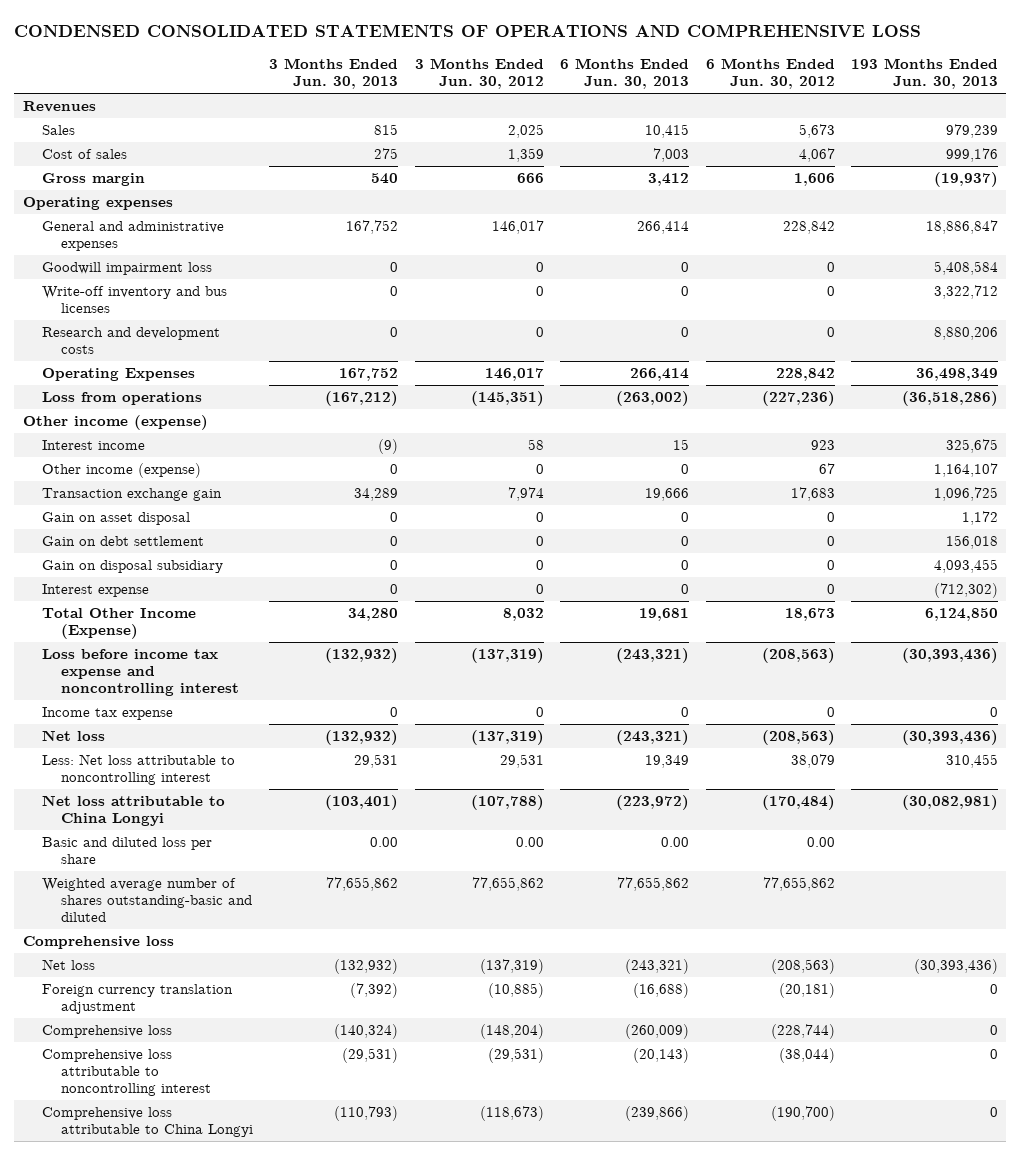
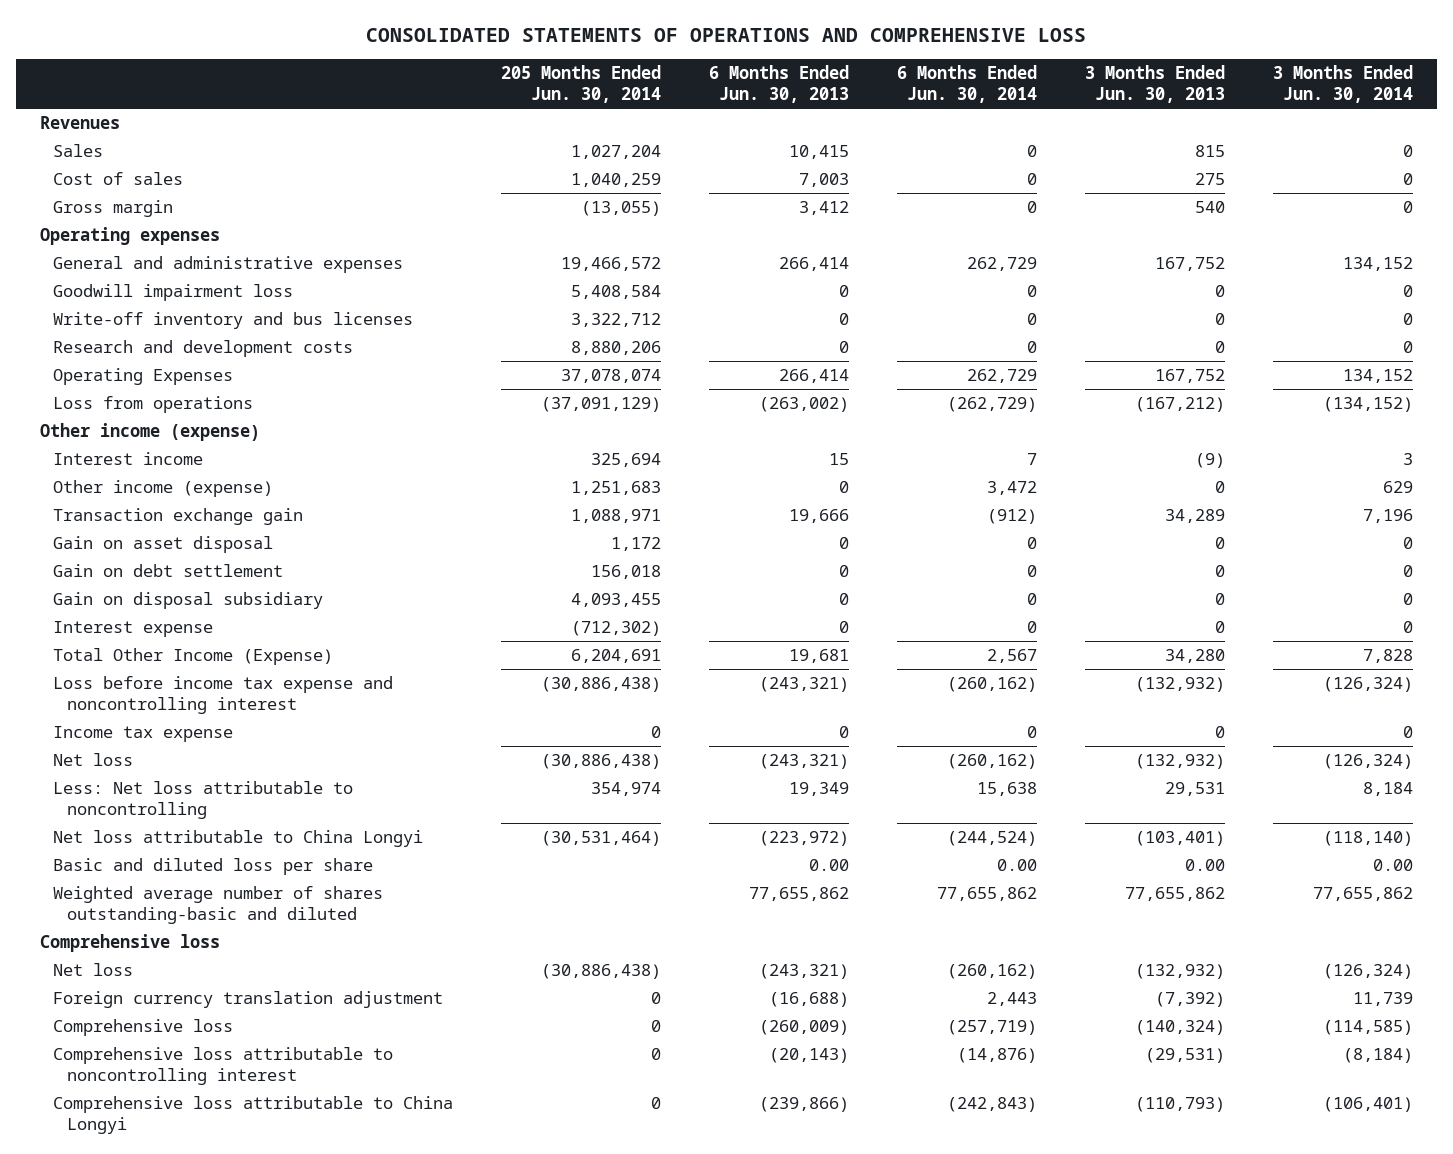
- CONDENSED CONSOLIDATED STATEMENTS OF OPERATIONS AND COMPREHENSIVE LOSS
+ CONSOLIDATED STATEMENTS OF OPERATIONS AND COMPREHENSIVE LOSS
- | 3 Months Ended Jun. 30, 2013 | 3 Months Ended Jun. 30, 2012 | 6 Months Ended Jun. 30, 2013 | 6 Months Ended Jun. 30, 2012 | 193 Months Ended Jun. 30, 2013
+ | 205 Months Ended Jun. 30, 2014 | 6 Months Ended Jun. 30, 2013 | 6 Months Ended Jun. 30, 2014 | 3 Months Ended Jun. 30, 2013 | 3 Months Ended Jun. 30, 2014
- Less: Net loss attributable to noncontrolling interest | 29,531 | 29,531 | 19,349 | 38,079 | 310,455
+ Less: Net loss attributable to noncontrolling | 354,974 | 19,349 | 15,638 | 29,531 | 8,184

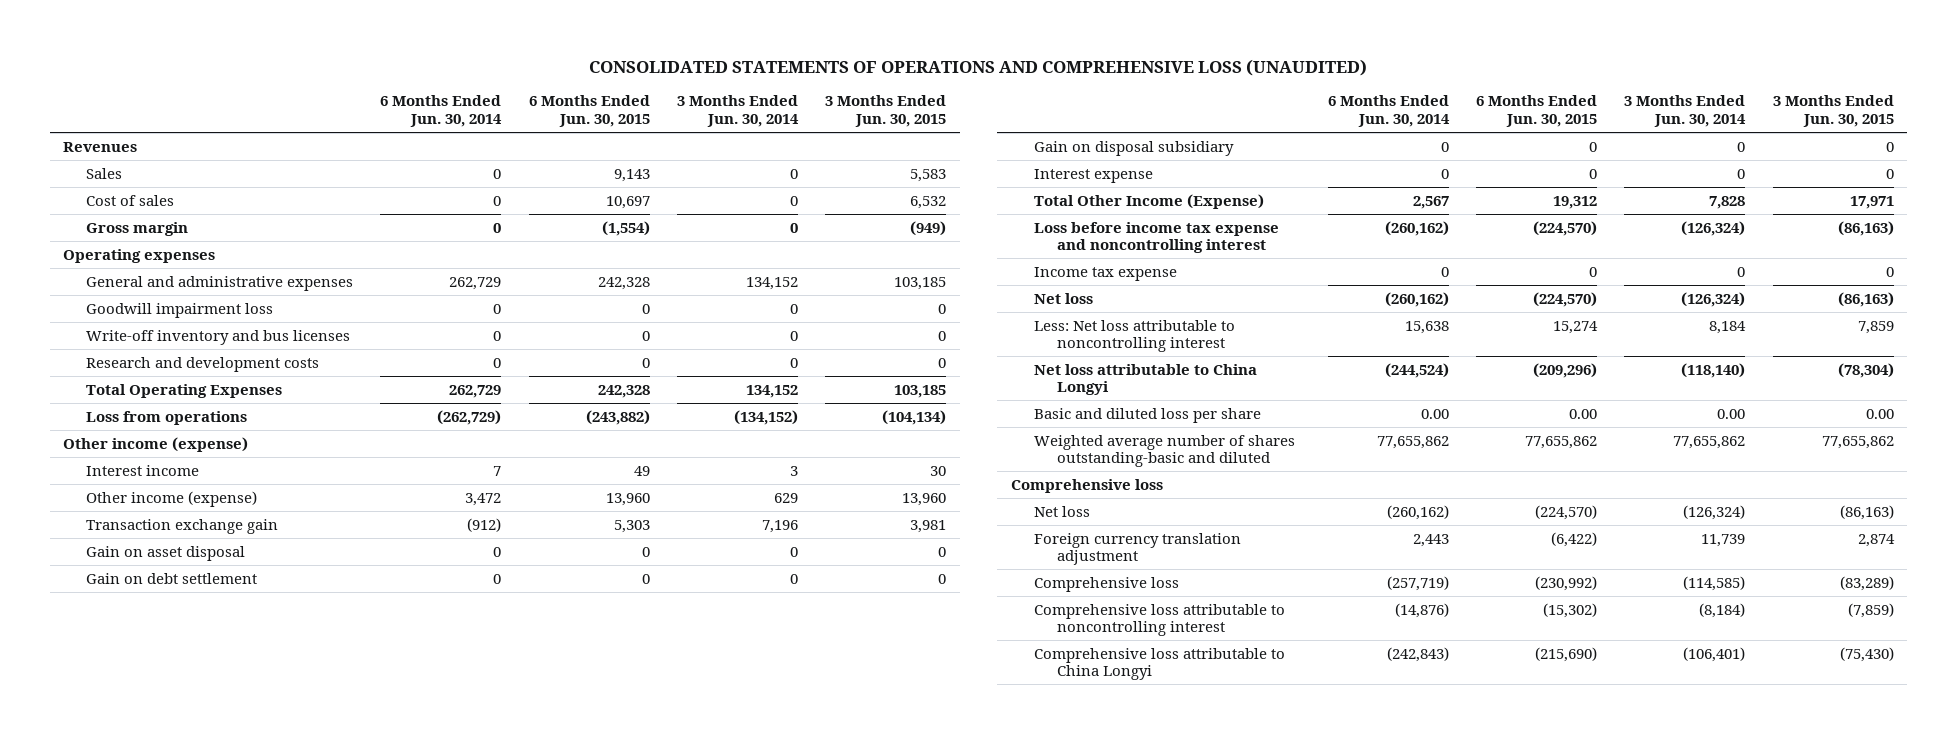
- CONSOLIDATED STATEMENTS OF OPERATIONS AND COMPREHENSIVE LOSS
+ CONSOLIDATED STATEMENTS OF OPERATIONS AND COMPREHENSIVE LOSS (UNAUDITED)
- | 205 Months Ended Jun. 30, 2014 | 6 Months Ended Jun. 30, 2013 | 6 Months Ended Jun. 30, 2014 | 3 Months Ended Jun. 30, 2013 | 3 Months Ended Jun. 30, 2014
+ | 6 Months Ended Jun. 30, 2014 | 6 Months Ended Jun. 30, 2015 | 3 Months Ended Jun. 30, 2014 | 3 Months Ended Jun. 30, 2015
- Operating Expenses | 37,078,074 | 266,414 | 262,729 | 167,752 | 134,152
+ Total Operating Expenses | 262,729 | 242,328 | 134,152 | 103,185
- Less: Net loss attributable to noncontrolling | 354,974 | 19,349 | 15,638 | 29,531 | 8,184
+ Less: Net loss attributable to noncontrolling interest | 15,638 | 15,274 | 8,184 | 7,859

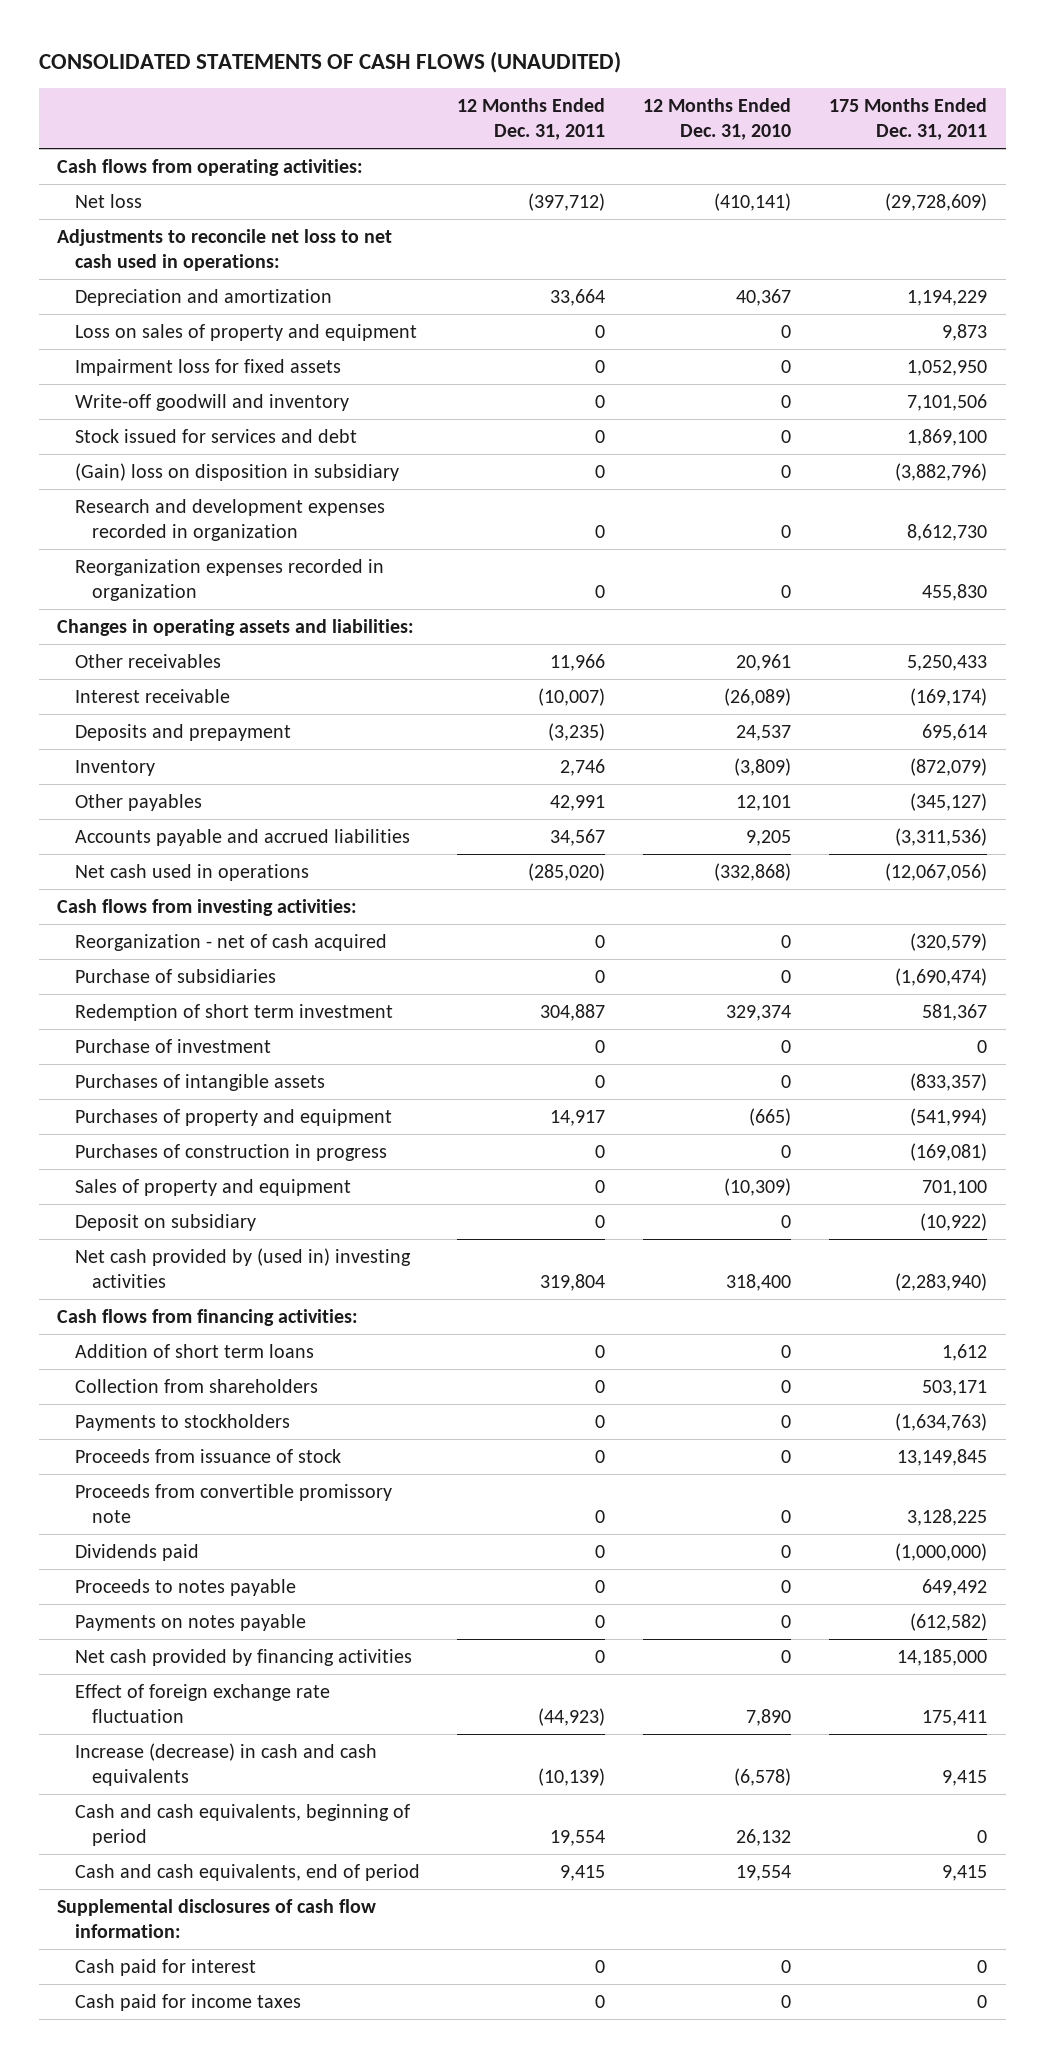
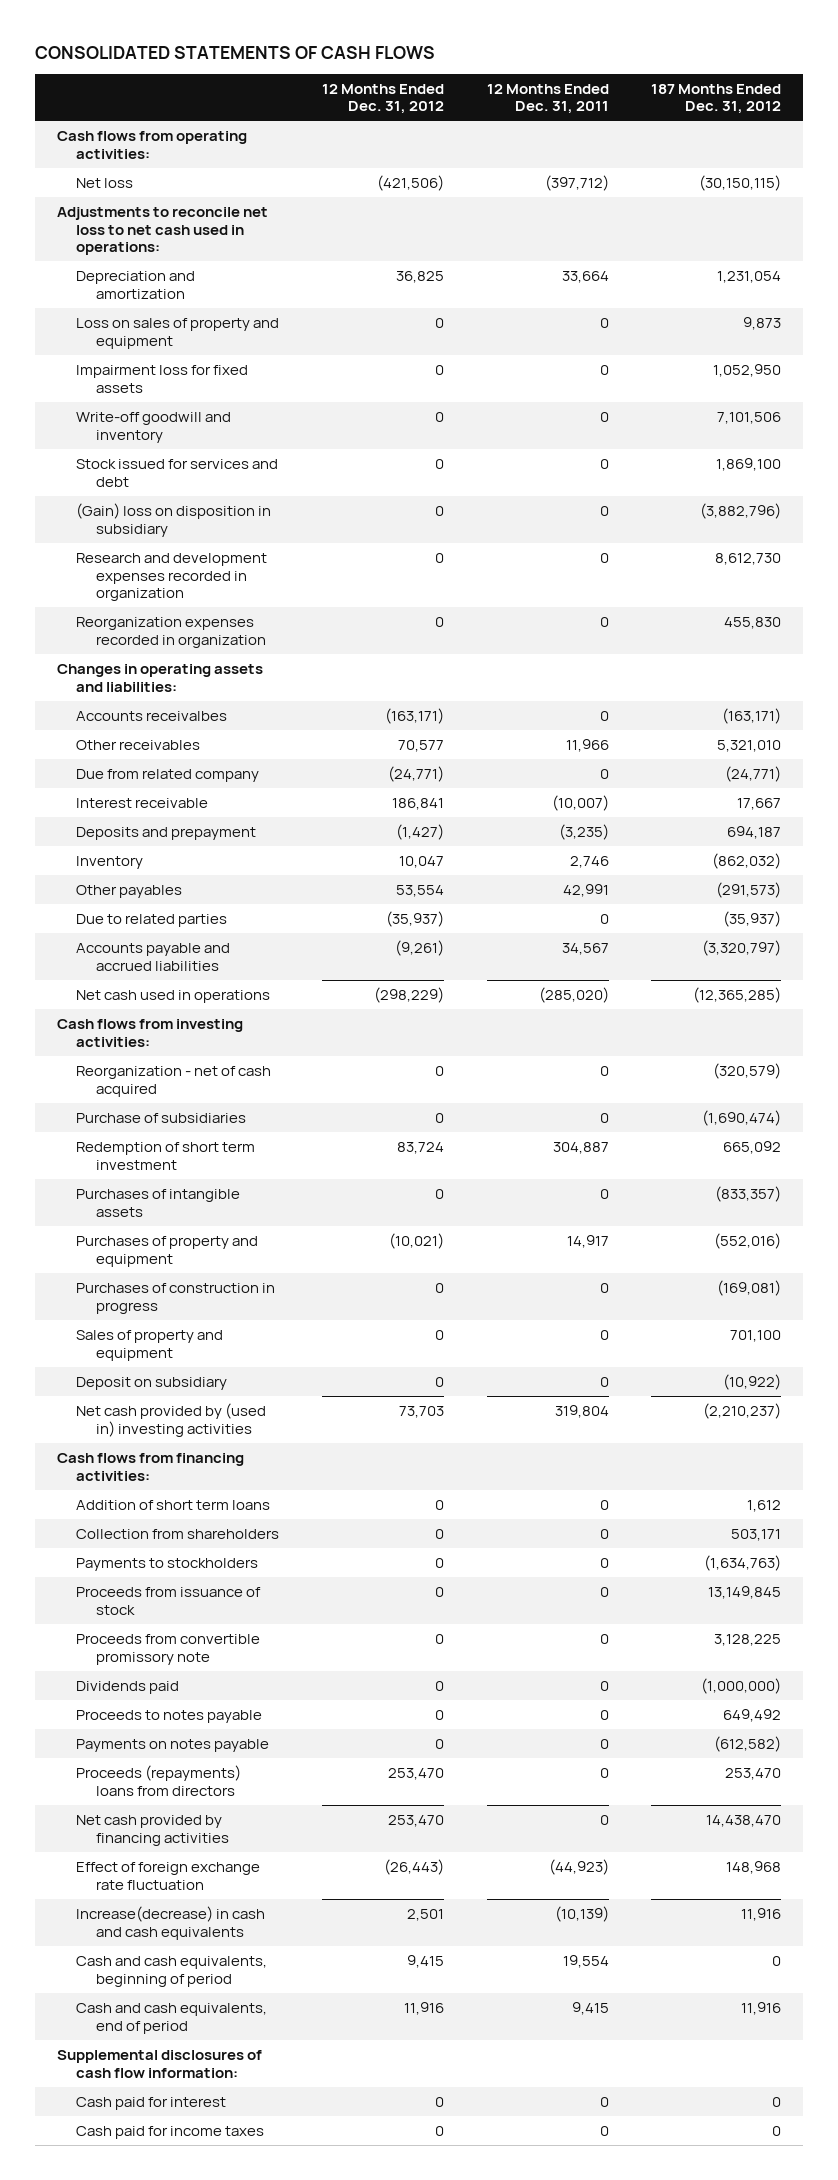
- CONSOLIDATED STATEMENTS OF CASH FLOWS (UNAUDITED)
+ CONSOLIDATED STATEMENTS OF CASH FLOWS
- | 12 Months Ended Dec. 31, 2011 | 12 Months Ended Dec. 31, 2010 | 175 Months Ended Dec. 31, 2011
+ | 12 Months Ended Dec. 31, 2012 | 12 Months Ended Dec. 31, 2011 | 187 Months Ended Dec. 31, 2012
+ Accounts receivalbes | (163,171) | 0 | (163,171)
+ Due from related company | (24,771) | 0 | (24,771)
+ Due to related parties | (35,937) | 0 | (35,937)
- Purchase of investment | 0 | 0 | 0
+ Proceeds (repayments) loans from directors | 253,470 | 0 | 253,470
- Increase (decrease) in cash and cash equivalents | (10,139) | (6,578) | 9,415
+ Increase(decrease) in cash and cash equivalents | 2,501 | (10,139) | 11,916

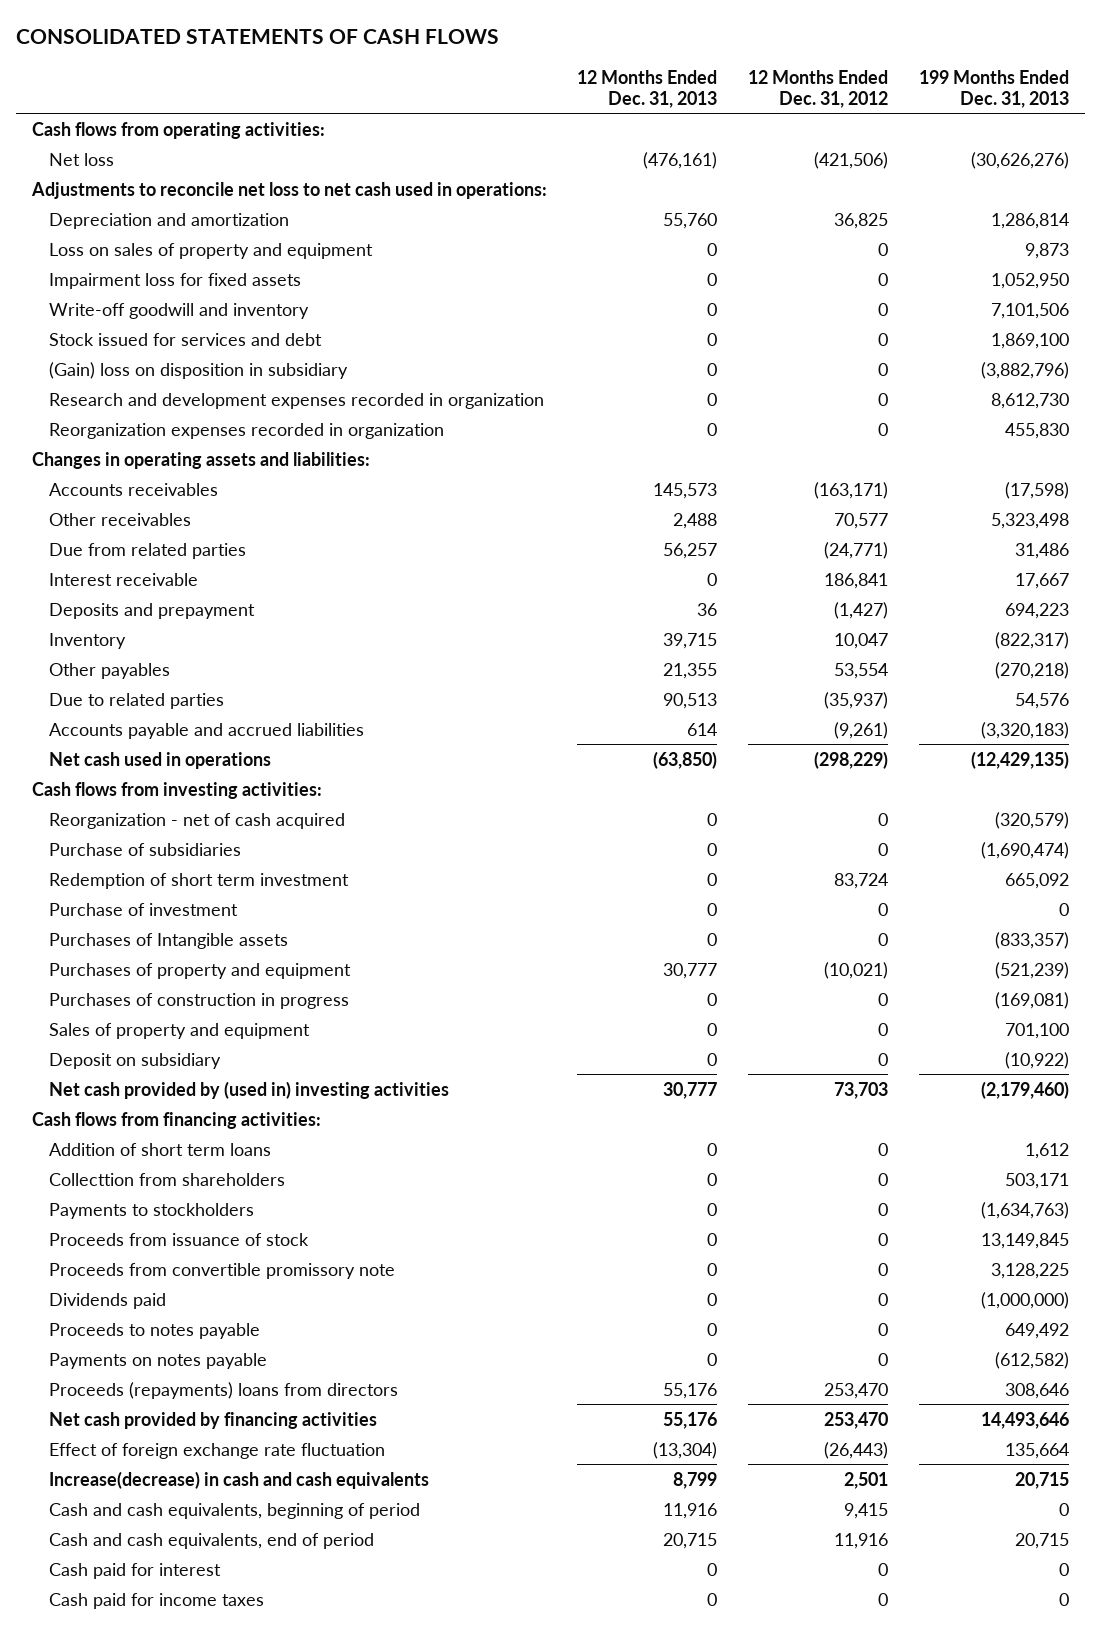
- | 12 Months Ended Dec. 31, 2012 | 12 Months Ended Dec. 31, 2011 | 187 Months Ended Dec. 31, 2012
+ | 12 Months Ended Dec. 31, 2013 | 12 Months Ended Dec. 31, 2012 | 199 Months Ended Dec. 31, 2013
- Accounts receivalbes | (163,171) | 0 | (163,171)
+ Accounts receivables | 145,573 | (163,171) | (17,598)
- Due from related company | (24,771) | 0 | (24,771)
+ Due from related parties | 56,257 | (24,771) | 31,486
- Purchases of intangible assets | 0 | 0 | (833,357)
+ Purchase of investment | 0 | 0 | 0
+ Purchases of Intangible assets | 0 | 0 | (833,357)
- Collection from shareholders | 0 | 0 | 503,171
+ Collecttion from shareholders | 0 | 0 | 503,171
- Supplemental disclosures of cash flow information:

